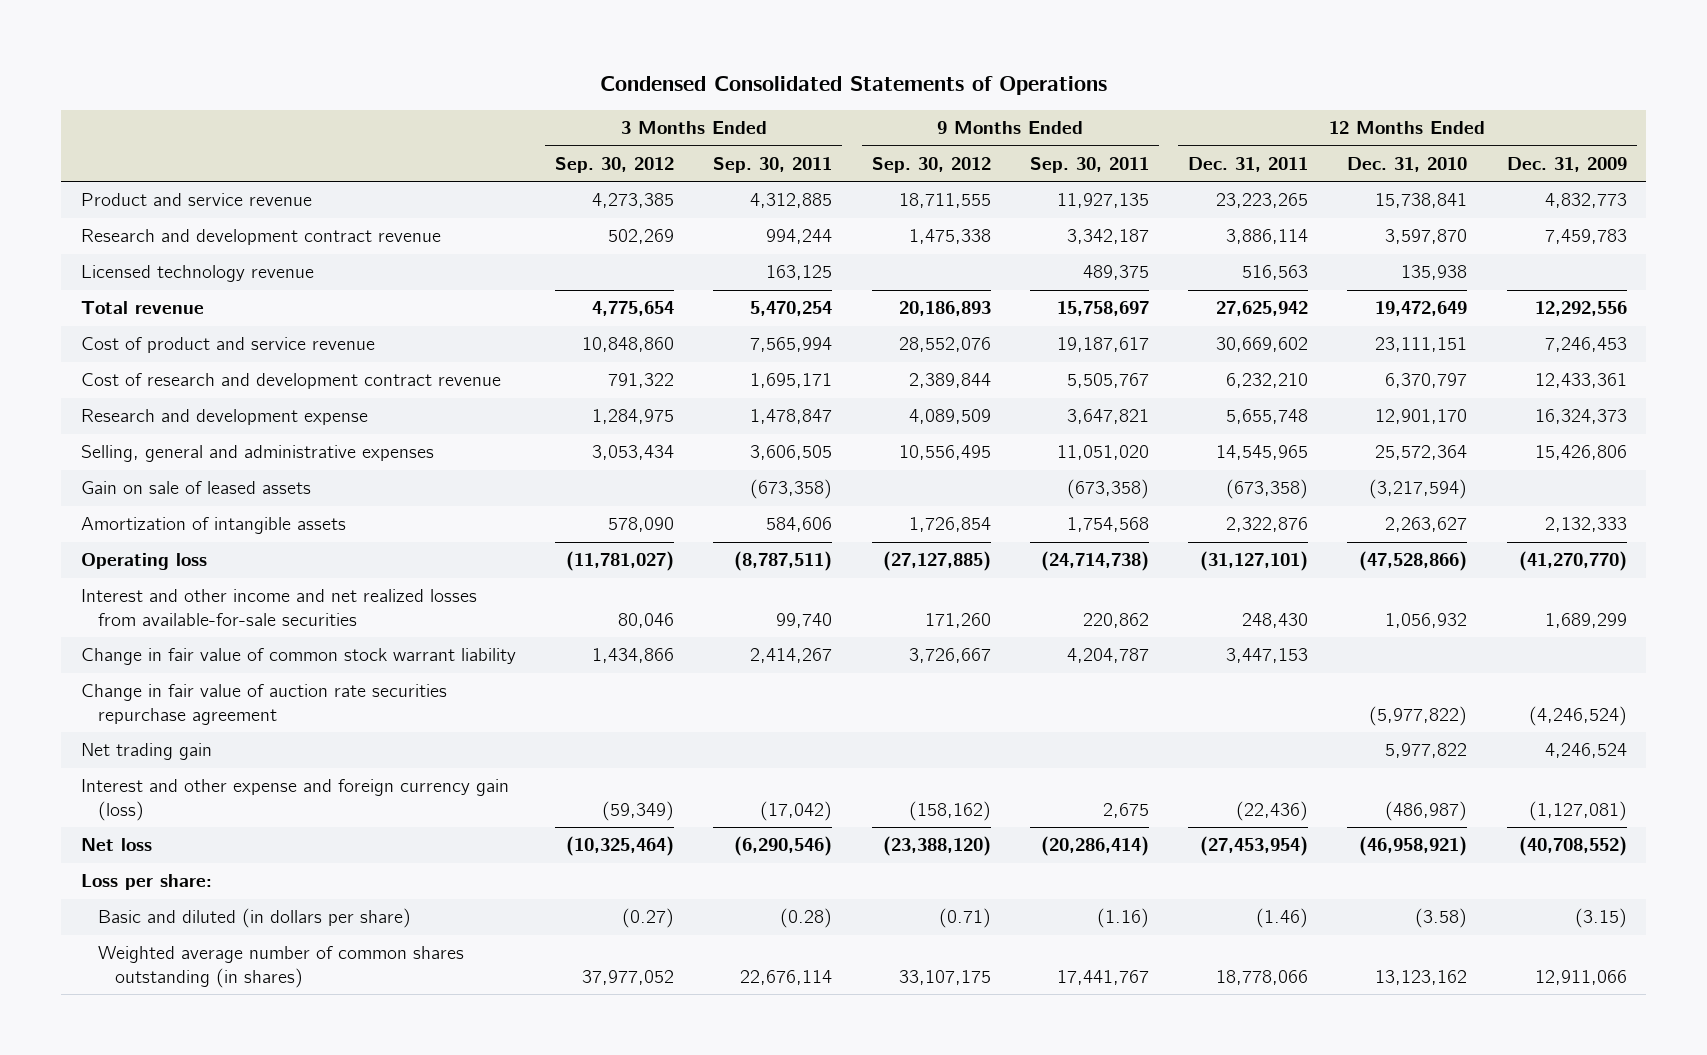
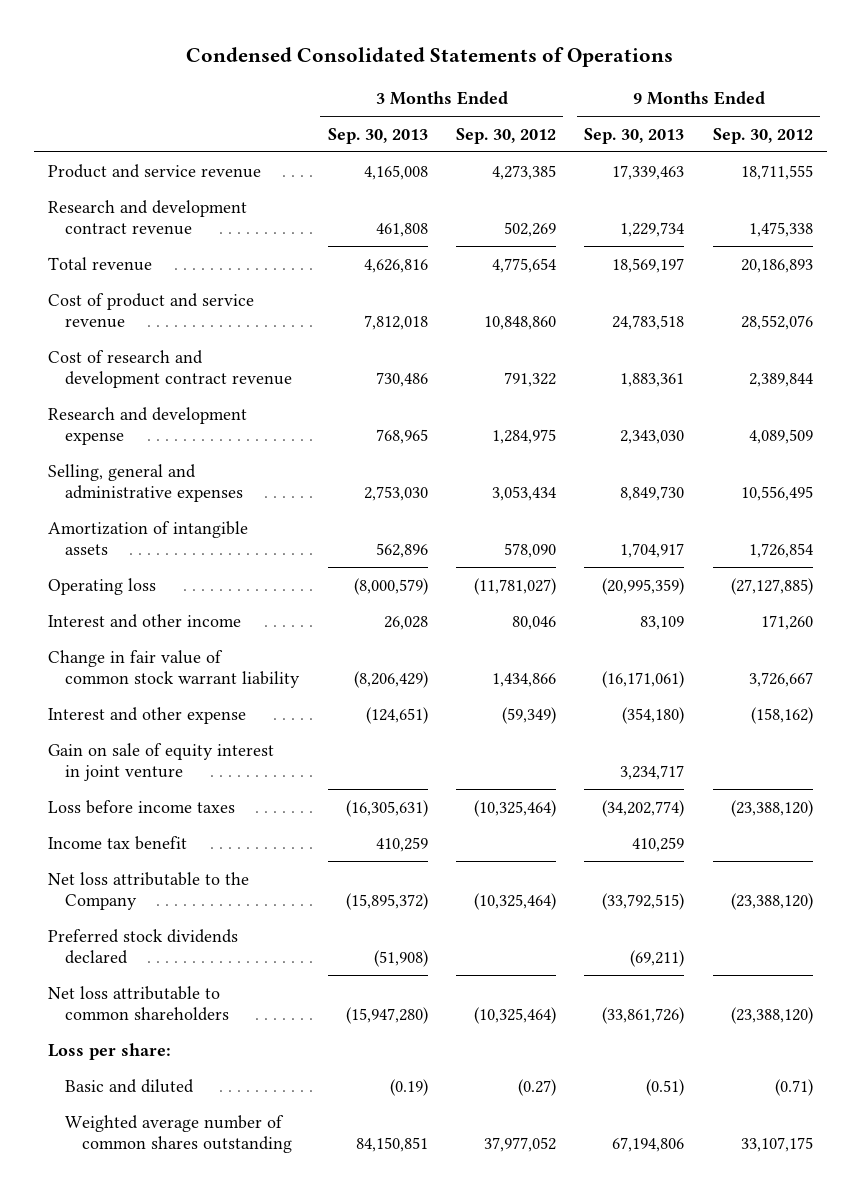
- | 3 Months Ended Sep. 30, 2012 | 3 Months Ended Sep. 30, 2011 | 9 Months Ended Sep. 30, 2012 | 9 Months Ended Sep. 30, 2011 | 12 Months Ended Dec. 31, 2011 | 12 Months Ended Dec. 31, 2010 | 12 Months Ended Dec. 31, 2009
+ | 3 Months Ended Sep. 30, 2013 | 3 Months Ended Sep. 30, 2012 | 9 Months Ended Sep. 30, 2013 | 9 Months Ended Sep. 30, 2012
- Licensed technology revenue | | 163,125 | | 489,375 | 516,563 | 135,938 |
- Gain on sale of leased assets | | (673,358) | | (673,358) | (673,358) | (3,217,594) |
- Interest and other income and net realized losses from available-for-sale securities | 80,046 | 99,740 | 171,260 | 220,862 | 248,430 | 1,056,932 | 1,689,299
+ Interest and other income | 26,028 | 80,046 | 83,109 | 171,260
- Change in fair value of auction rate securities repurchase agreement | | | | | | (5,977,822) | (4,246,524)
- Net trading gain | | | | | | 5,977,822 | 4,246,524
- Interest and other expense and foreign currency gain (loss) | (59,349) | (17,042) | (158,162) | 2,675 | (22,436) | (486,987) | (1,127,081)
- Net loss | (10,325,464) | (6,290,546) | (23,388,120) | (20,286,414) | (27,453,954) | (46,958,921) | (40,708,552)
+ Interest and other expense | (124,651) | (59,349) | (354,180) | (158,162)
+ Gain on sale of equity interest in joint venture | | | 3,234,717 |
+ Loss before income taxes | (16,305,631) | (10,325,464) | (34,202,774) | (23,388,120)
+ Income tax benefit | 410,259 | | 410,259 |
+ Net loss attributable to the Company | (15,895,372) | (10,325,464) | (33,792,515) | (23,388,120)
+ Preferred stock dividends declared | (51,908) | | (69,211) |
+ Net loss attributable to common shareholders | (15,947,280) | (10,325,464) | (33,861,726) | (23,388,120)
- Basic and diluted (in dollars per share) | (0.27) | (0.28) | (0.71) | (1.16) | (1.46) | (3.58) | (3.15)
- Weighted average number of common shares outstanding (in shares) | 37,977,052 | 22,676,114 | 33,107,175 | 17,441,767 | 18,778,066 | 13,123,162 | 12,911,066
+ Basic and diluted | (0.19) | (0.27) | (0.51) | (0.71)
+ Weighted average number of common shares outstanding | 84,150,851 | 37,977,052 | 67,194,806 | 33,107,175

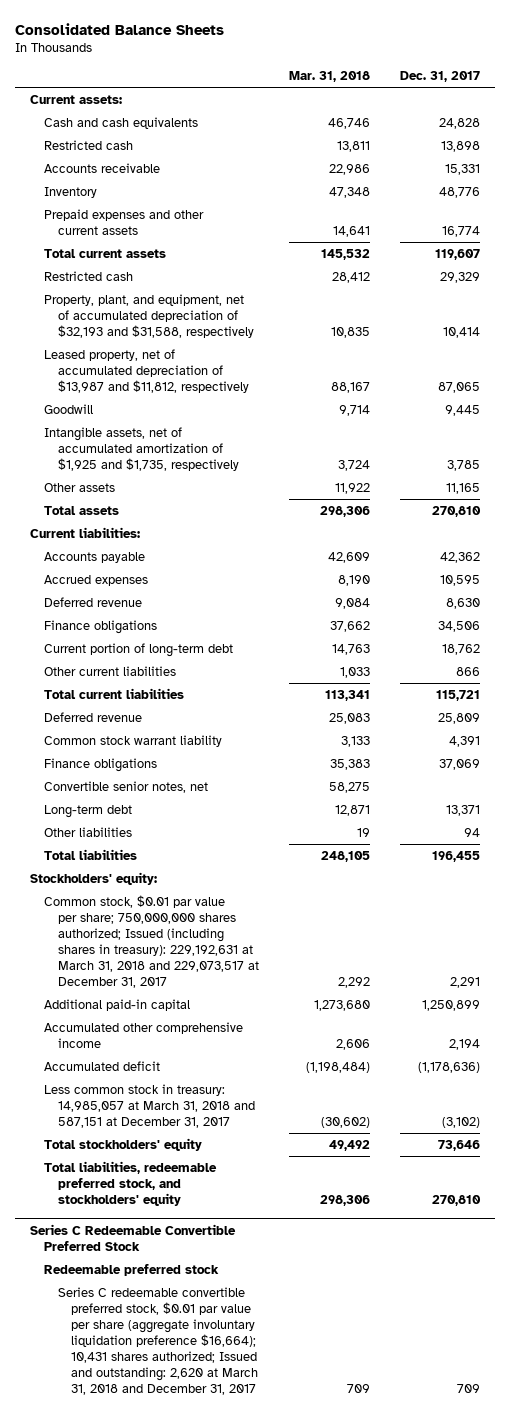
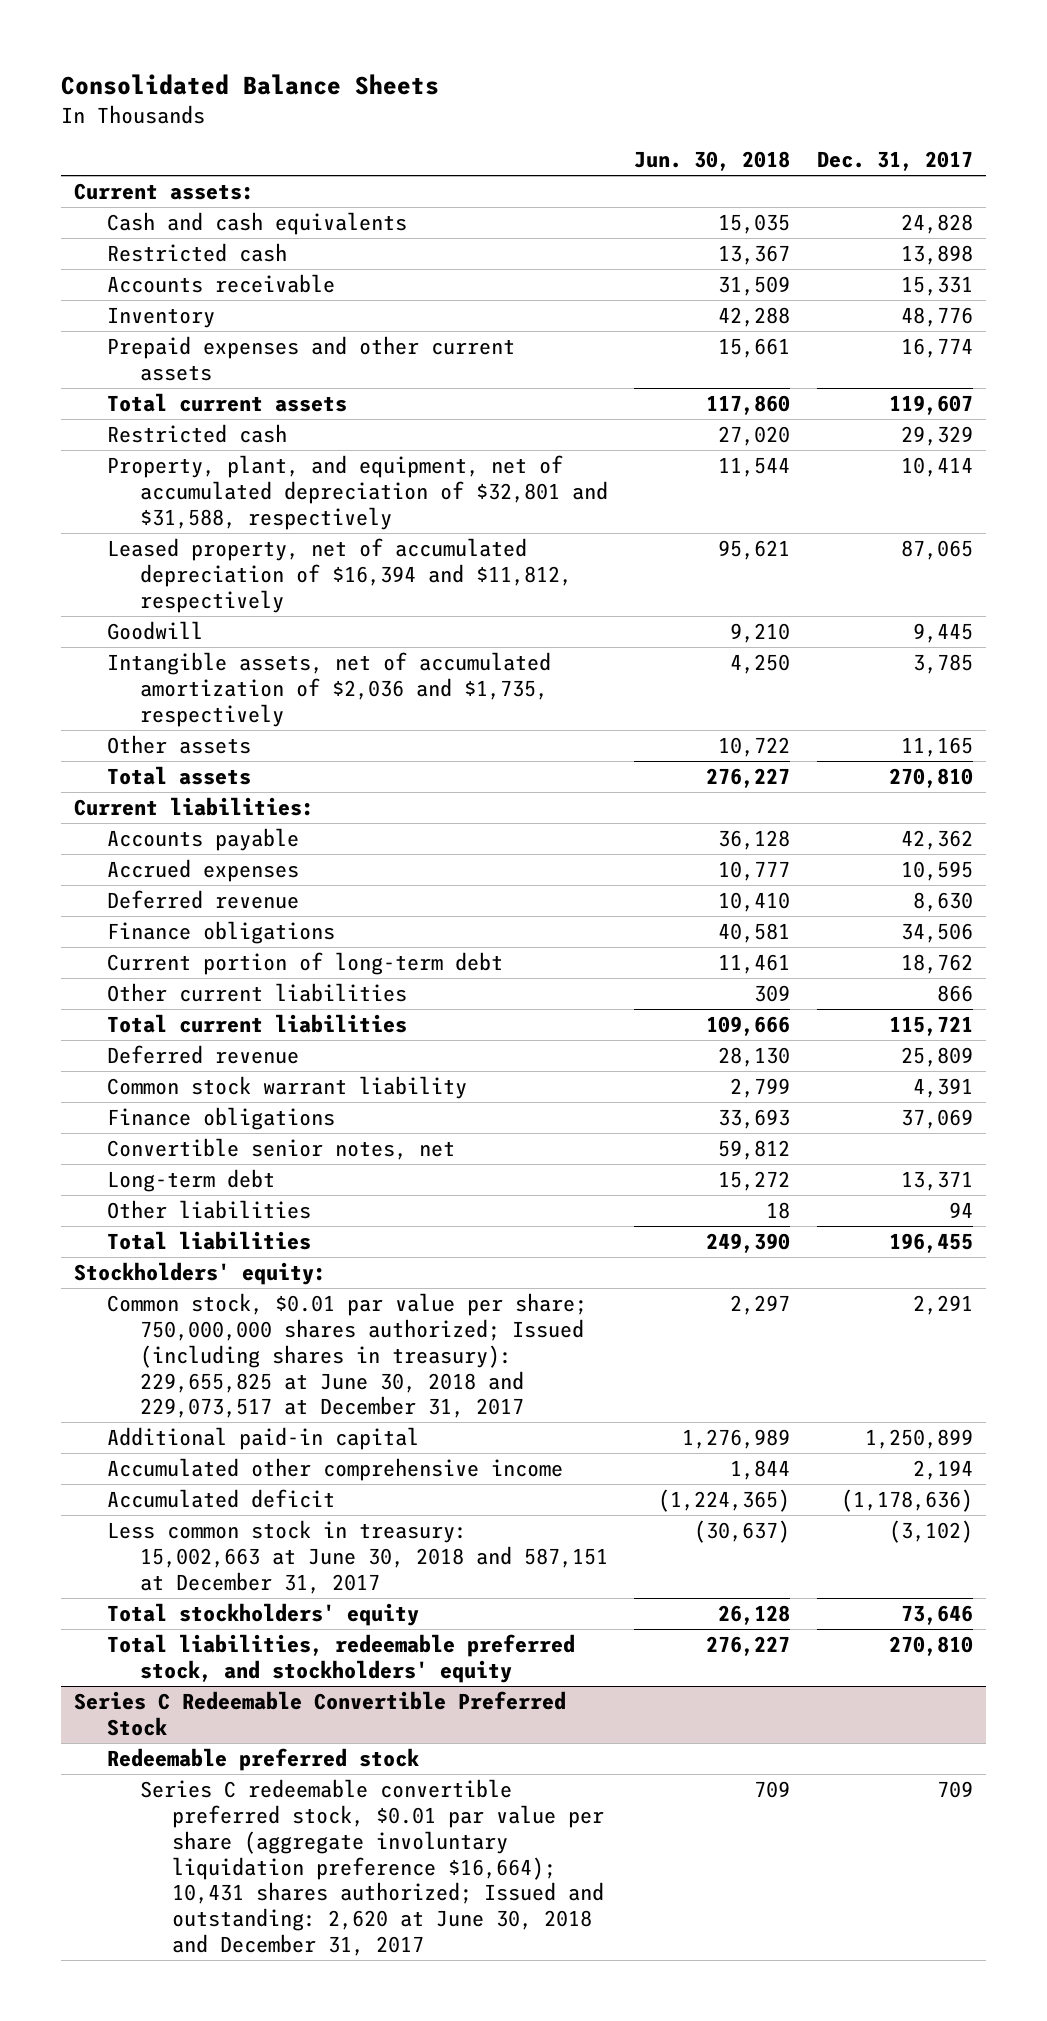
- | Mar. 31, 2018 | Dec. 31, 2017
+ | Jun. 30, 2018 | Dec. 31, 2017
- Property, plant, and equipment, net of accumulated depreciation of $32,193 and $31,588, respectively | 10,835 | 10,414
- Leased property, net of accumulated depreciation of $13,987 and $11,812, respectively | 88,167 | 87,065
+ Property, plant, and equipment, net of accumulated depreciation of $32,801 and $31,588, respectively | 11,544 | 10,414
+ Leased property, net of accumulated depreciation of $16,394 and $11,812, respectively | 95,621 | 87,065
- Intangible assets, net of accumulated amortization of $1,925 and $1,735, respectively | 3,724 | 3,785
+ Intangible assets, net of accumulated amortization of $2,036 and $1,735, respectively | 4,250 | 3,785
- Common stock, $0.01 par value per share; 750,000,000 shares authorized; Issued (including shares in treasury): 229,192,631 at March 31, 2018 and 229,073,517 at December 31, 2017 | 2,292 | 2,291
+ Common stock, $0.01 par value per share; 750,000,000 shares authorized; Issued (including shares in treasury): 229,655,825 at June 30, 2018 and 229,073,517 at December 31, 2017 | 2,297 | 2,291
- Less common stock in treasury: 14,985,057 at March 31, 2018 and 587,151 at December 31, 2017 | (30,602) | (3,102)
+ Less common stock in treasury: 15,002,663 at June 30, 2018 and 587,151 at December 31, 2017 | (30,637) | (3,102)
@ Series C Redeemable Convertible Preferred Stock
- Series C redeemable convertible preferred stock, $0.01 par value per share (aggregate involuntary liquidation preference $16,664); 10,431 shares authorized; Issued and outstanding: 2,620 at March 31, 2018 and December 31, 2017 | 709 | 709
+ Series C redeemable convertible preferred stock, $0.01 par value per share (aggregate involuntary liquidation preference $16,664); 10,431 shares authorized; Issued and outstanding: 2,620 at June 30, 2018 and December 31, 2017 | 709 | 709

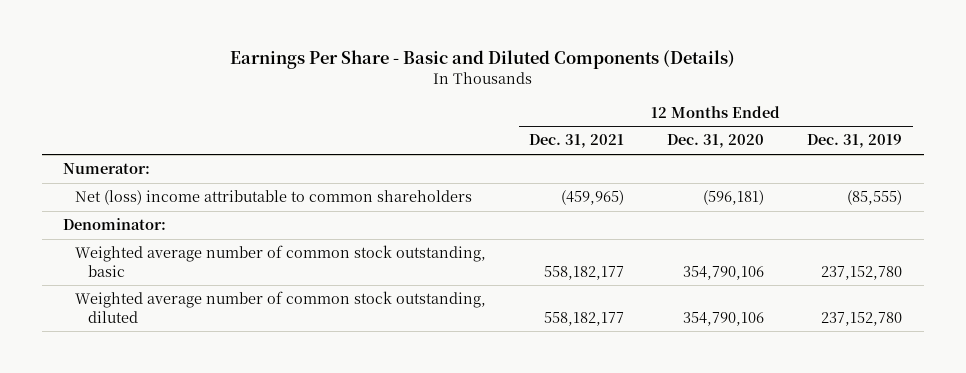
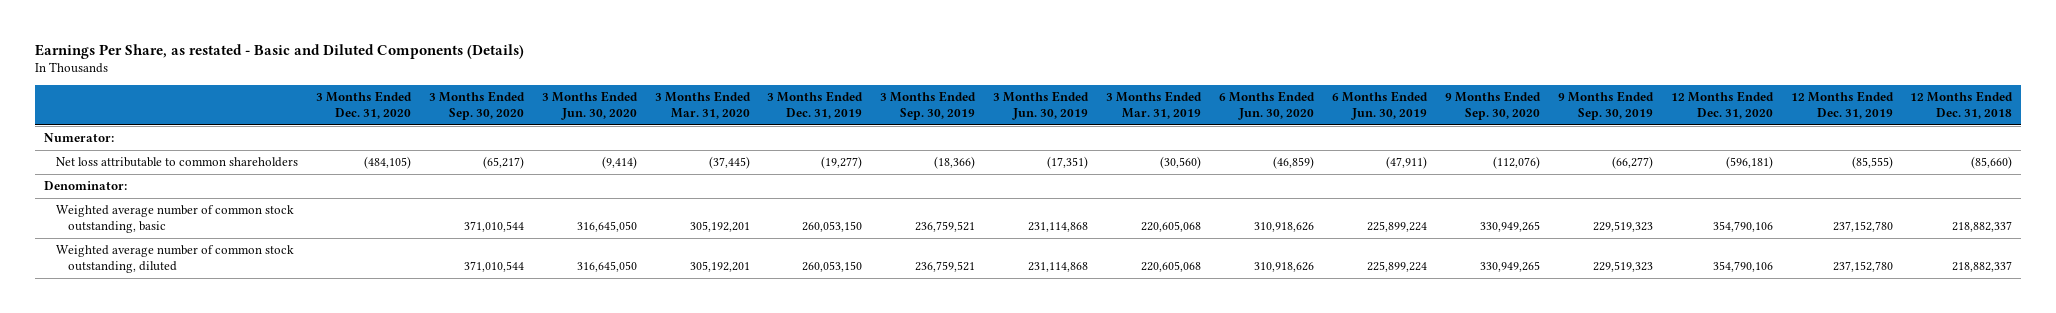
- Earnings Per Share - Basic and Diluted Components (Details)
+ Earnings Per Share, as restated - Basic and Diluted Components (Details)
- | 12 Months Ended Dec. 31, 2021 | 12 Months Ended Dec. 31, 2020 | 12 Months Ended Dec. 31, 2019
+ | 3 Months Ended Dec. 31, 2020 | 3 Months Ended Sep. 30, 2020 | 3 Months Ended Jun. 30, 2020 | 3 Months Ended Mar. 31, 2020 | 3 Months Ended Dec. 31, 2019 | 3 Months Ended Sep. 30, 2019 | 3 Months Ended Jun. 30, 2019 | 3 Months Ended Mar. 31, 2019 | 6 Months Ended Jun. 30, 2020 | 6 Months Ended Jun. 30, 2019 | 9 Months Ended Sep. 30, 2020 | 9 Months Ended Sep. 30, 2019 | 12 Months Ended Dec. 31, 2020 | 12 Months Ended Dec. 31, 2019 | 12 Months Ended Dec. 31, 2018
- Net (loss) income attributable to common shareholders | (459,965) | (596,181) | (85,555)
+ Net loss attributable to common shareholders | (484,105) | (65,217) | (9,414) | (37,445) | (19,277) | (18,366) | (17,351) | (30,560) | (46,859) | (47,911) | (112,076) | (66,277) | (596,181) | (85,555) | (85,660)

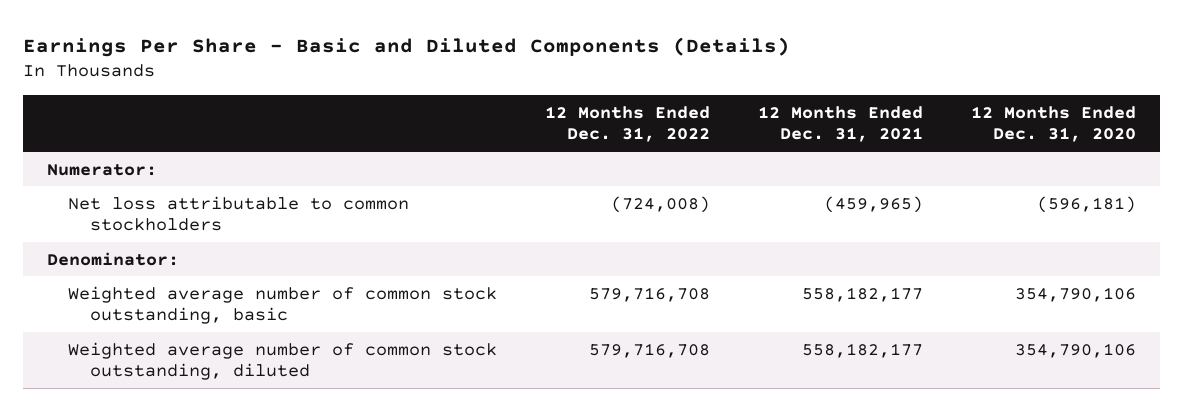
- Earnings Per Share, as restated - Basic and Diluted Components (Details)
+ Earnings Per Share - Basic and Diluted Components (Details)
- | 3 Months Ended Dec. 31, 2020 | 3 Months Ended Sep. 30, 2020 | 3 Months Ended Jun. 30, 2020 | 3 Months Ended Mar. 31, 2020 | 3 Months Ended Dec. 31, 2019 | 3 Months Ended Sep. 30, 2019 | 3 Months Ended Jun. 30, 2019 | 3 Months Ended Mar. 31, 2019 | 6 Months Ended Jun. 30, 2020 | 6 Months Ended Jun. 30, 2019 | 9 Months Ended Sep. 30, 2020 | 9 Months Ended Sep. 30, 2019 | 12 Months Ended Dec. 31, 2020 | 12 Months Ended Dec. 31, 2019 | 12 Months Ended Dec. 31, 2018
+ | 12 Months Ended Dec. 31, 2022 | 12 Months Ended Dec. 31, 2021 | 12 Months Ended Dec. 31, 2020
- Net loss attributable to common shareholders | (484,105) | (65,217) | (9,414) | (37,445) | (19,277) | (18,366) | (17,351) | (30,560) | (46,859) | (47,911) | (112,076) | (66,277) | (596,181) | (85,555) | (85,660)
+ Net loss attributable to common stockholders | (724,008) | (459,965) | (596,181)

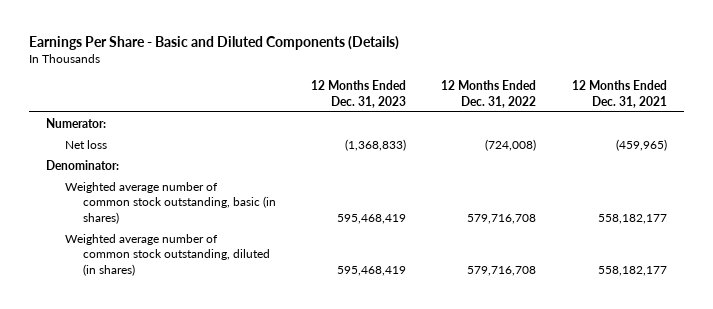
- | 12 Months Ended Dec. 31, 2022 | 12 Months Ended Dec. 31, 2021 | 12 Months Ended Dec. 31, 2020
+ | 12 Months Ended Dec. 31, 2023 | 12 Months Ended Dec. 31, 2022 | 12 Months Ended Dec. 31, 2021
- Net loss attributable to common stockholders | (724,008) | (459,965) | (596,181)
+ Net loss | (1,368,833) | (724,008) | (459,965)
- Weighted average number of common stock outstanding, basic | 579,716,708 | 558,182,177 | 354,790,106
- Weighted average number of common stock outstanding, diluted | 579,716,708 | 558,182,177 | 354,790,106
+ Weighted average number of common stock outstanding, basic (in shares) | 595,468,419 | 579,716,708 | 558,182,177
+ Weighted average number of common stock outstanding, diluted (in shares) | 595,468,419 | 579,716,708 | 558,182,177

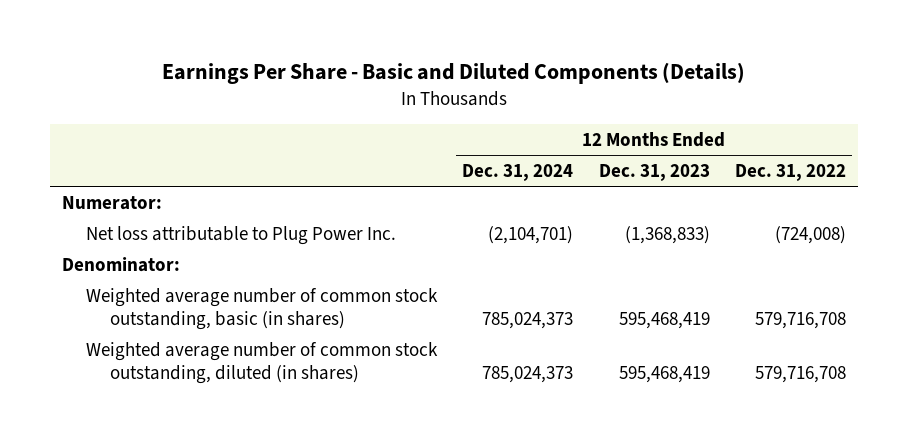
- | 12 Months Ended Dec. 31, 2023 | 12 Months Ended Dec. 31, 2022 | 12 Months Ended Dec. 31, 2021
+ | 12 Months Ended Dec. 31, 2024 | 12 Months Ended Dec. 31, 2023 | 12 Months Ended Dec. 31, 2022
- Net loss | (1,368,833) | (724,008) | (459,965)
+ Net loss attributable to Plug Power Inc. | (2,104,701) | (1,368,833) | (724,008)

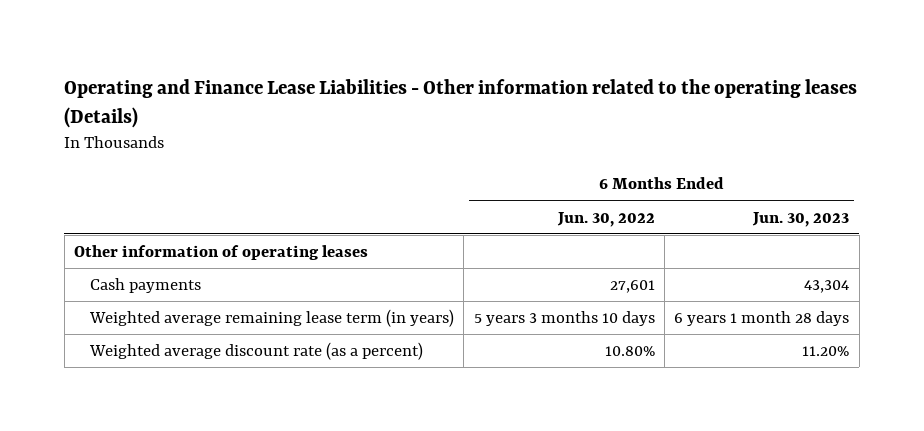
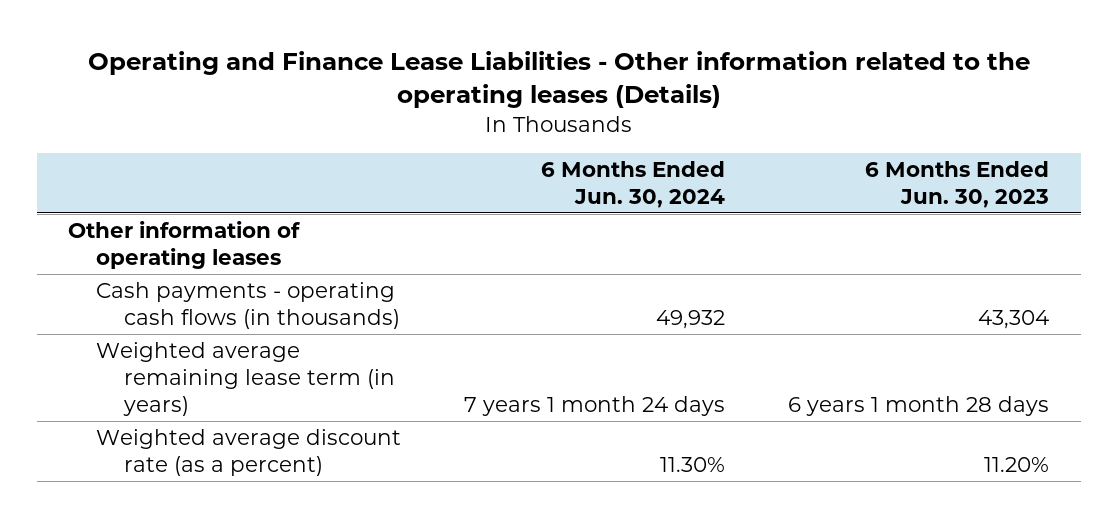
- | 6 Months Ended Jun. 30, 2022 | 6 Months Ended Jun. 30, 2023
+ | 6 Months Ended Jun. 30, 2024 | 6 Months Ended Jun. 30, 2023
- Cash payments | 27,601 | 43,304
+ Cash payments - operating cash flows (in thousands) | 49,932 | 43,304

